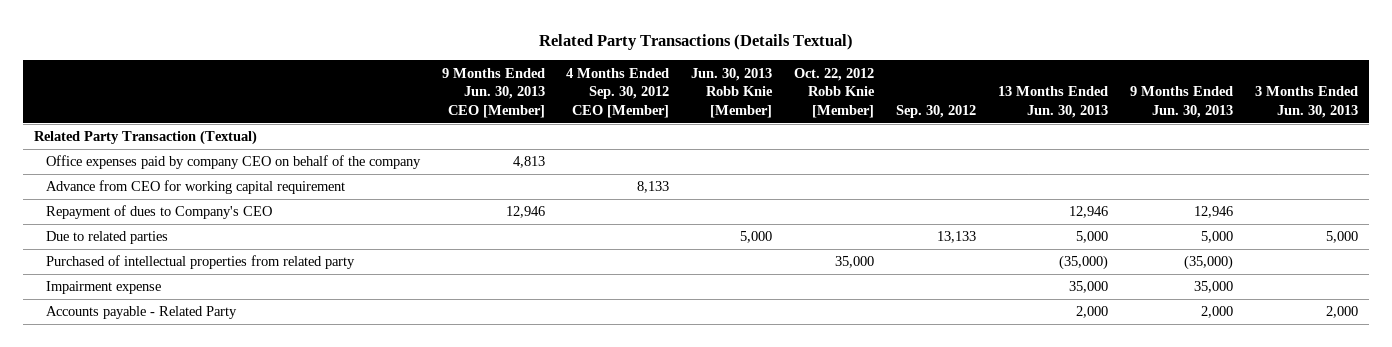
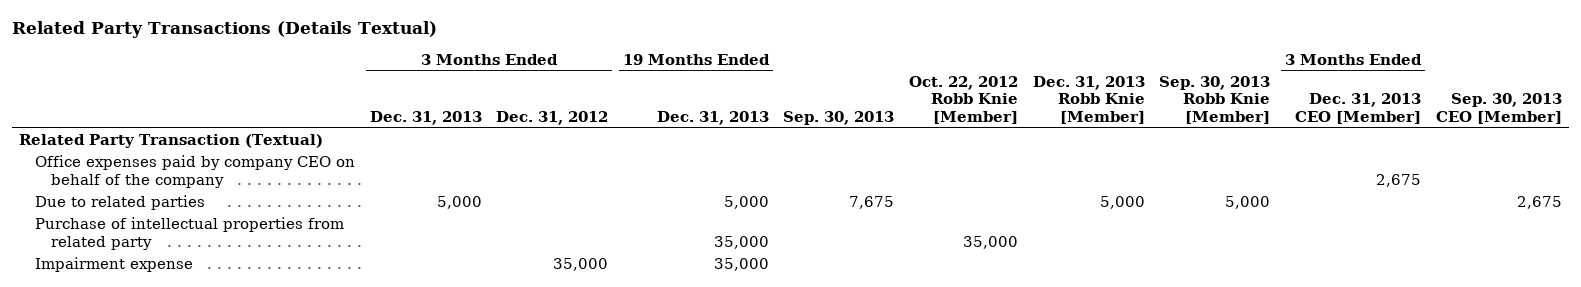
- | 9 Months Ended Jun. 30, 2013 CEO [Member] | 4 Months Ended Sep. 30, 2012 CEO [Member] | Jun. 30, 2013 Robb Knie [Member] | Oct. 22, 2012 Robb Knie [Member] | Sep. 30, 2012 | 13 Months Ended Jun. 30, 2013 | 9 Months Ended Jun. 30, 2013 | 3 Months Ended Jun. 30, 2013
+ | 3 Months Ended Dec. 31, 2013 | 3 Months Ended Dec. 31, 2012 | 19 Months Ended Dec. 31, 2013 | Sep. 30, 2013 | Oct. 22, 2012 Robb Knie [Member] | Dec. 31, 2013 Robb Knie [Member] | Sep. 30, 2013 Robb Knie [Member] | 3 Months Ended Dec. 31, 2013 CEO [Member] | Sep. 30, 2013 CEO [Member]
- Advance from CEO for working capital requirement | | 8,133 | | | | | |
- Repayment of dues to Company's CEO | 12,946 | | | | | 12,946 | 12,946 |
- Purchased of intellectual properties from related party | | | | 35,000 | | (35,000) | (35,000) |
+ Purchase of intellectual properties from related party | | | 35,000 | | 35,000 | | | |
- Accounts payable - Related Party | | | | | | 2,000 | 2,000 | 2,000

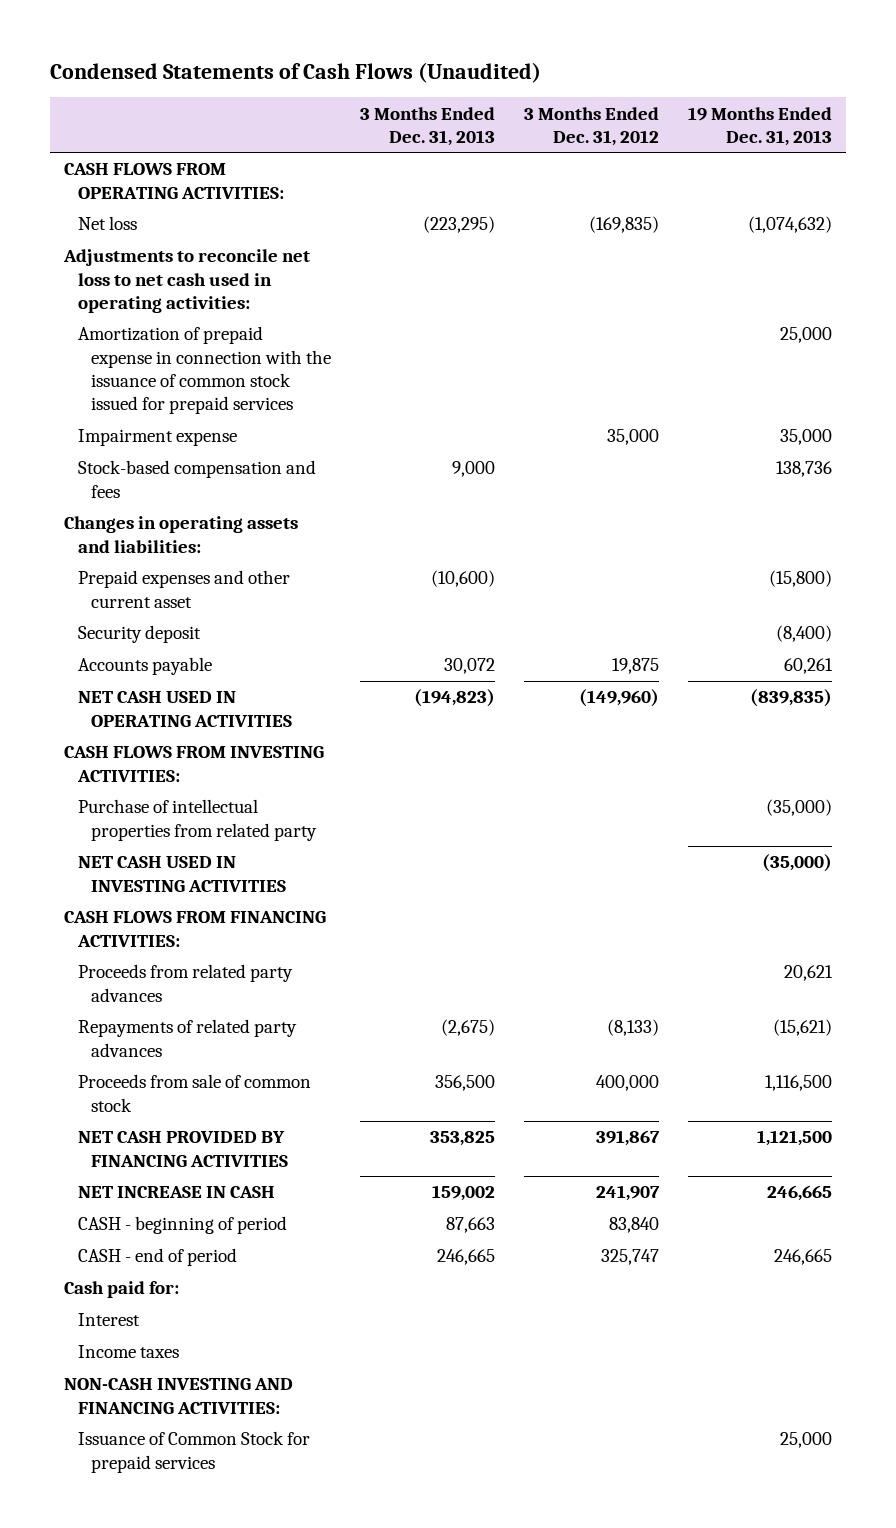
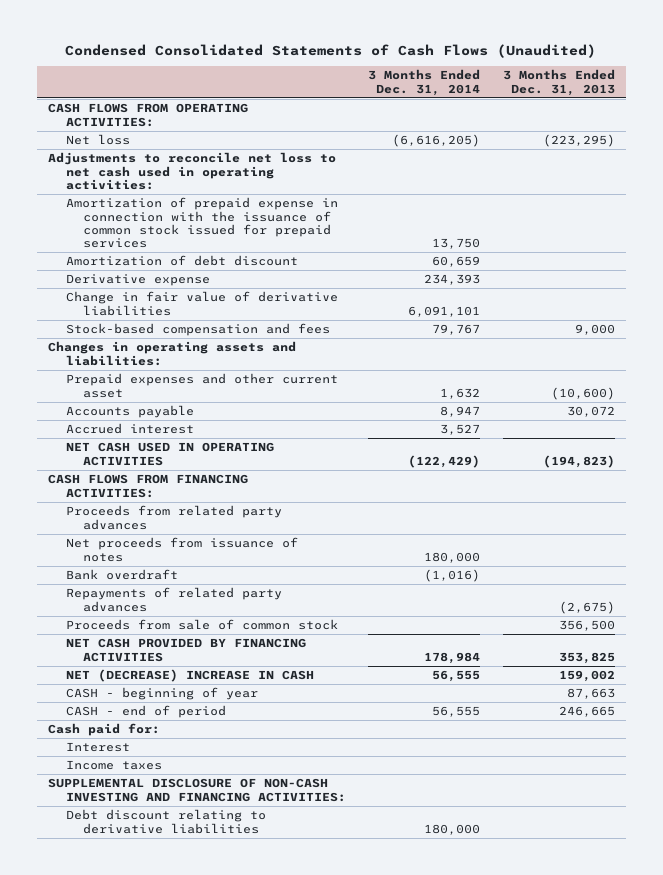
- Condensed Statements of Cash Flows (Unaudited)
+ Condensed Consolidated Statements of Cash Flows (Unaudited)
- | 3 Months Ended Dec. 31, 2013 | 3 Months Ended Dec. 31, 2012 | 19 Months Ended Dec. 31, 2013
+ | 3 Months Ended Dec. 31, 2014 | 3 Months Ended Dec. 31, 2013
- Impairment expense | | 35,000 | 35,000
+ Amortization of debt discount | 60,659 |
+ Derivative expense | 234,393 |
+ Change in fair value of derivative liabilities | 6,091,101 |
- Security deposit | | | (8,400)
+ Accrued interest | 3,527 |
- CASH FLOWS FROM INVESTING ACTIVITIES:
- Purchase of intellectual properties from related party | | | (35,000)
- NET CASH USED IN INVESTING ACTIVITIES | | | (35,000)
+ Net proceeds from issuance of notes | 180,000 |
+ Bank overdraft | (1,016) |
- NET INCREASE IN CASH | 159,002 | 241,907 | 246,665
- CASH - beginning of period | 87,663 | 83,840 |
+ NET (DECREASE) INCREASE IN CASH | 56,555 | 159,002
+ CASH - beginning of year | | 87,663
- NON-CASH INVESTING AND FINANCING ACTIVITIES:
- Issuance of Common Stock for prepaid services | | | 25,000
+ SUPPLEMENTAL DISCLOSURE OF NON-CASH INVESTING AND FINANCING ACTIVITIES:
+ Debt discount relating to derivative liabilities | 180,000 |

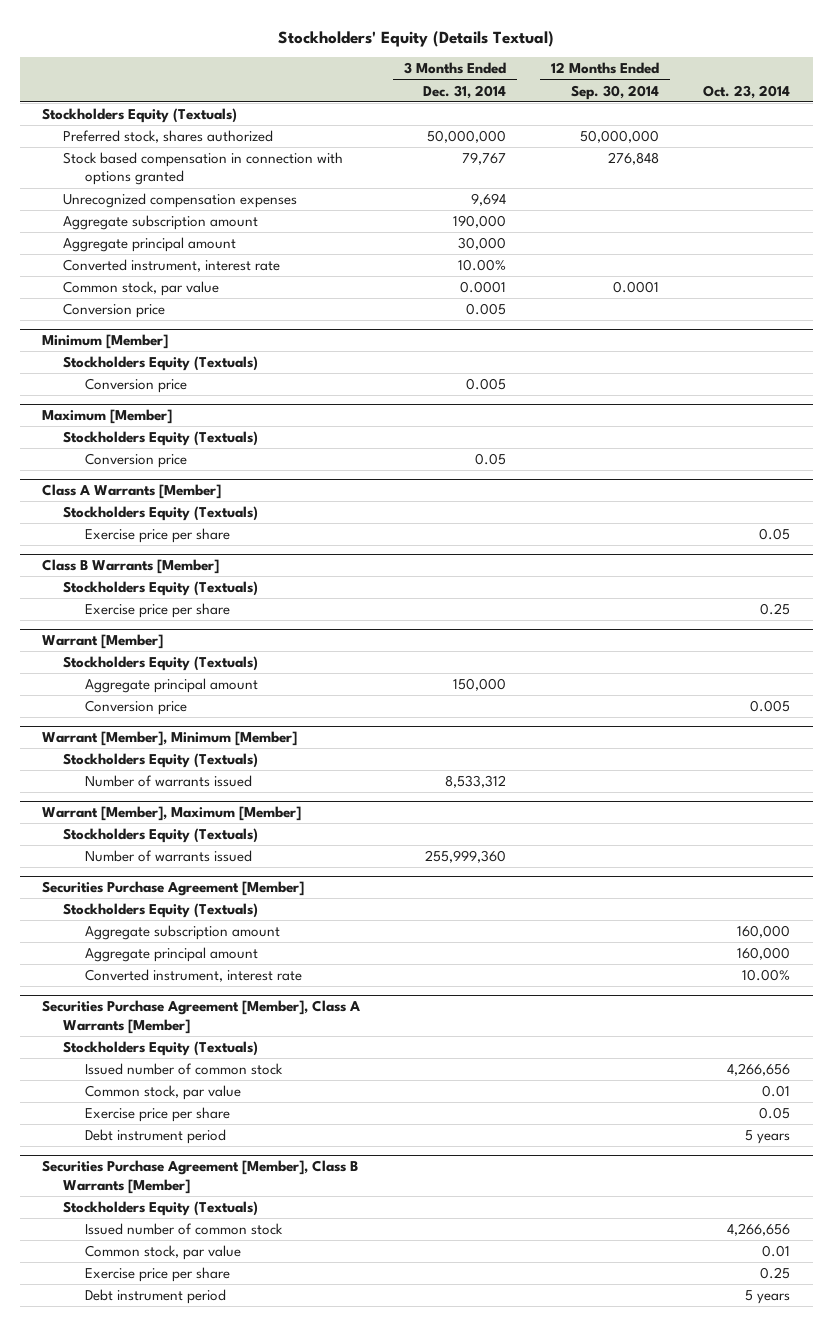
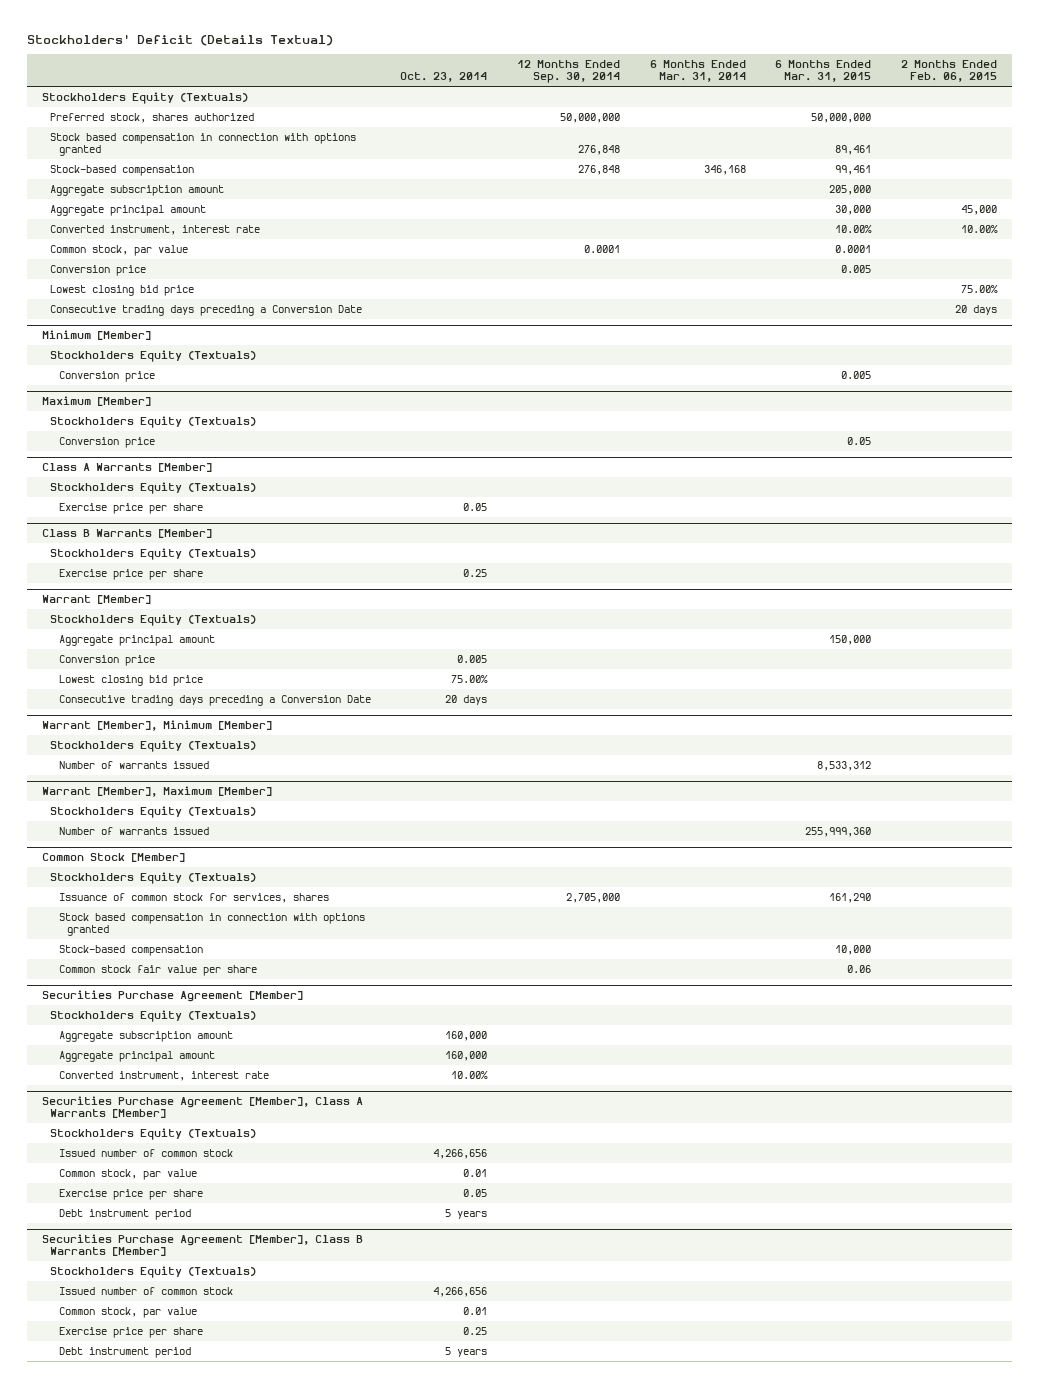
- Stockholders' Equity (Details Textual)
+ Stockholders' Deficit (Details Textual)
- | 3 Months Ended Dec. 31, 2014 | 12 Months Ended Sep. 30, 2014 | Oct. 23, 2014
+ | Oct. 23, 2014 | 12 Months Ended Sep. 30, 2014 | 6 Months Ended Mar. 31, 2014 | 6 Months Ended Mar. 31, 2015 | 2 Months Ended Feb. 06, 2015
- Unrecognized compensation expenses | 9,694 | |
+ Stock-based compensation | | 276,848 | 346,168 | 99,461 |
+ Lowest closing bid price | | | | | 75.00%
+ Consecutive trading days preceding a Conversion Date | | | | | 20 days
@ Warrant [Member]
+ Lowest closing bid price | 75.00% | | | |
+ Consecutive trading days preceding a Conversion Date | 20 days | | | |
+ Common Stock [Member]
+ Stockholders Equity (Textuals)
+ Issuance of common stock for services, shares | | 2,705,000 | | 161,290 |
+ Stock based compensation in connection with options granted
+ Stock-based compensation | | | | 10,000 |
+ Common stock fair value per share | | | | 0.06 |

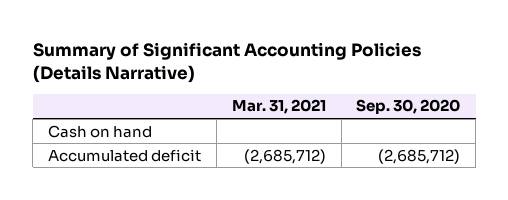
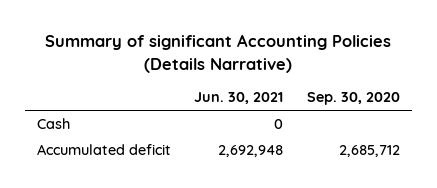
- Summary of Significant Accounting Policies (Details Narrative)
+ Summary of significant Accounting Policies (Details Narrative)
- | Mar. 31, 2021 | Sep. 30, 2020
+ | Jun. 30, 2021 | Sep. 30, 2020
- Cash on hand
- Accumulated deficit | (2,685,712) | (2,685,712)
+ Cash | 0 |
+ Accumulated deficit | 2,692,948 | 2,685,712

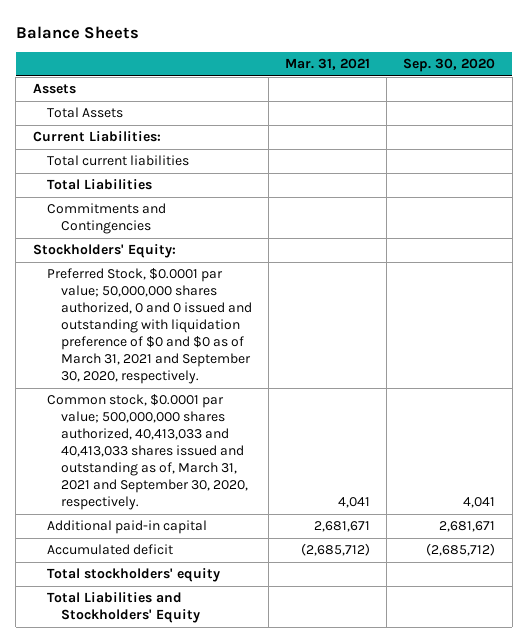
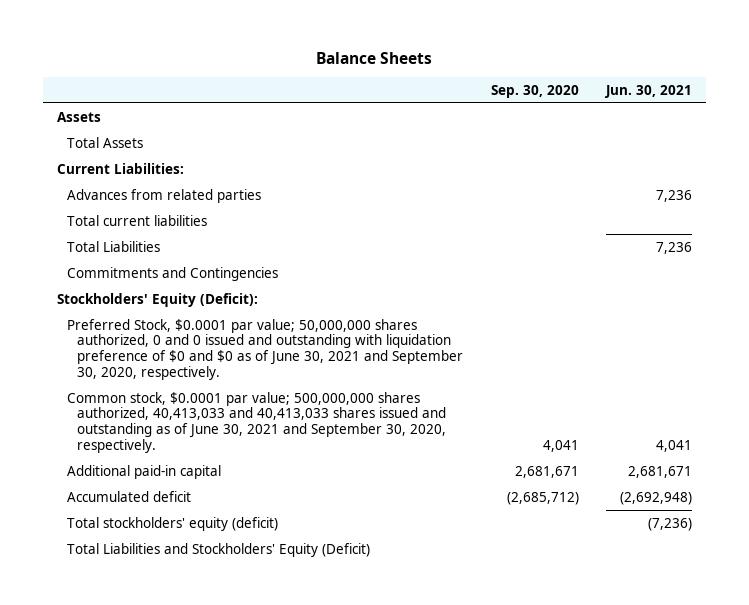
- | Mar. 31, 2021 | Sep. 30, 2020
+ | Sep. 30, 2020 | Jun. 30, 2021
+ Advances from related parties | | 7,236
- Stockholders' Equity:
- Preferred Stock, $0.0001 par value; 50,000,000 shares authorized, 0 and 0 issued and outstanding with liquidation preference of $0 and $0 as of March 31, 2021 and September 30, 2020, respectively.
- Common stock, $0.0001 par value; 500,000,000 shares authorized, 40,413,033 and 40,413,033 shares issued and outstanding as of, March 31, 2021 and September 30, 2020, respectively. | 4,041 | 4,041
+ Stockholders' Equity (Deficit):
+ Preferred Stock, $0.0001 par value; 50,000,000 shares authorized, 0 and 0 issued and outstanding with liquidation preference of $0 and $0 as of June 30, 2021 and September 30, 2020, respectively.
+ Common stock, $0.0001 par value; 500,000,000 shares authorized, 40,413,033 and 40,413,033 shares issued and outstanding as of June 30, 2021 and September 30, 2020, respectively. | 4,041 | 4,041
- Total stockholders' equity
- Total Liabilities and Stockholders' Equity
+ Total stockholders' equity (deficit) | | (7,236)
+ Total Liabilities and Stockholders' Equity (Deficit)

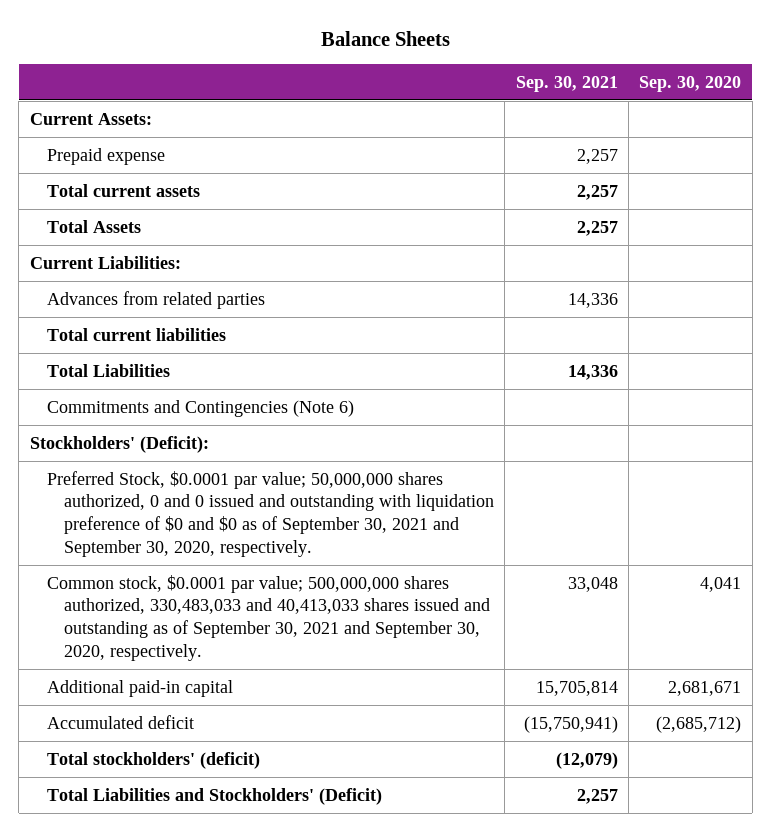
- | Sep. 30, 2020 | Jun. 30, 2021
+ | Sep. 30, 2021 | Sep. 30, 2020
- Assets
+ Current Assets:
+ Prepaid expense | 2,257 |
+ Total current assets | 2,257 |
- Commitments and Contingencies
- Stockholders' Equity (Deficit):
- Preferred Stock, $0.0001 par value; 50,000,000 shares authorized, 0 and 0 issued and outstanding with liquidation preference of $0 and $0 as of June 30, 2021 and September 30, 2020, respectively.
- Common stock, $0.0001 par value; 500,000,000 shares authorized, 40,413,033 and 40,413,033 shares issued and outstanding as of June 30, 2021 and September 30, 2020, respectively. | 4,041 | 4,041
+ Commitments and Contingencies (Note 6)
+ Stockholders' (Deficit):
+ Preferred Stock, $0.0001 par value; 50,000,000 shares authorized, 0 and 0 issued and outstanding with liquidation preference of $0 and $0 as of September 30, 2021 and September 30, 2020, respectively.
+ Common stock, $0.0001 par value; 500,000,000 shares authorized, 330,483,033 and 40,413,033 shares issued and outstanding as of September 30, 2021 and September 30, 2020, respectively. | 33,048 | 4,041
- Total stockholders' equity (deficit) | | (7,236)
- Total Liabilities and Stockholders' Equity (Deficit)
+ Total stockholders' (deficit) | (12,079) |
+ Total Liabilities and Stockholders' (Deficit) | 2,257 |

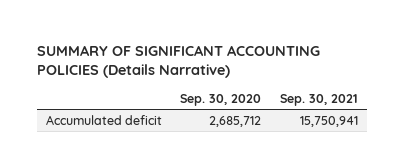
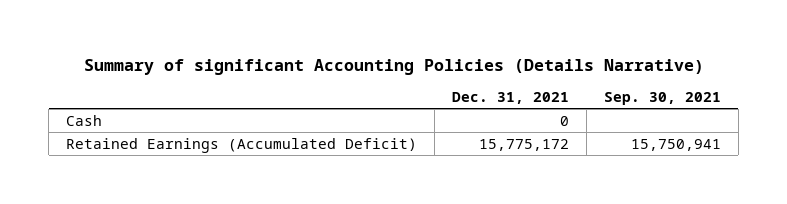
- SUMMARY OF SIGNIFICANT ACCOUNTING POLICIES (Details Narrative)
+ Summary of significant Accounting Policies (Details Narrative)
- | Sep. 30, 2020 | Sep. 30, 2021
+ | Dec. 31, 2021 | Sep. 30, 2021
- Accumulated deficit | 2,685,712 | 15,750,941
+ Cash | 0 |
+ Retained Earnings (Accumulated Deficit) | 15,775,172 | 15,750,941

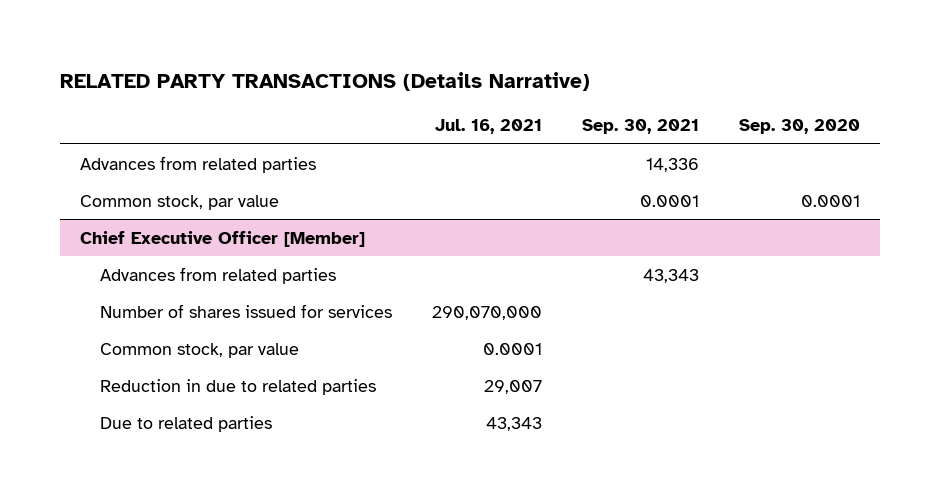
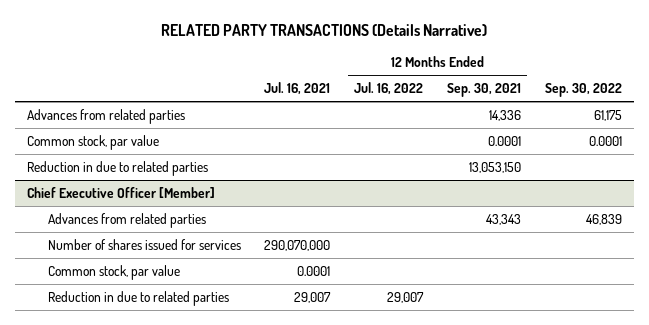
- | Jul. 16, 2021 | Sep. 30, 2021 | Sep. 30, 2020
+ | Jul. 16, 2021 | 12 Months Ended Jul. 16, 2022 | 12 Months Ended Sep. 30, 2021 | Sep. 30, 2022
+ Reduction in due to related parties | | | 13,053,150 |
@ Chief Executive Officer [Member]
- Due to related parties | 43,343 | |

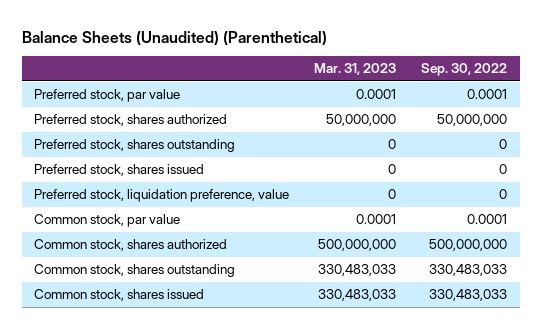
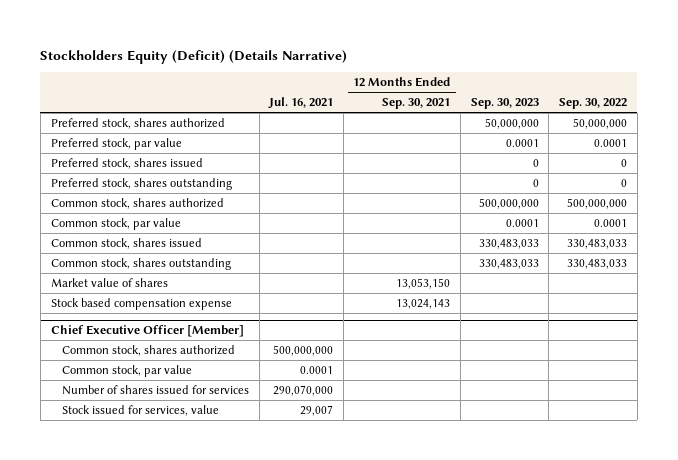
- Balance Sheets (Unaudited) (Parenthetical)
+ Stockholders Equity (Deficit) (Details Narrative)
- | Mar. 31, 2023 | Sep. 30, 2022
+ | Jul. 16, 2021 | 12 Months Ended Sep. 30, 2021 | Sep. 30, 2023 | Sep. 30, 2022
moved down: Preferred stock, par value | | | 0.0001 | 0.0001
- Preferred stock, liquidation preference, value | 0 | 0
moved down: Preferred stock, shares outstanding | | | 0 | 0
moved down: Common stock, par value | | | 0.0001 | 0.0001
moved down: Common stock, shares outstanding | | | 330,483,033 | 330,483,033
+ Market value of shares | | 13,053,150 | |
+ Stock based compensation expense | | 13,024,143 | |
+ Chief Executive Officer [Member]
+ Common stock, shares authorized | 500,000,000 | | |
+ Common stock, par value | 0.0001 | | |
+ Number of shares issued for services | 290,070,000 | | |
+ Stock issued for services, value | 29,007 | | |

